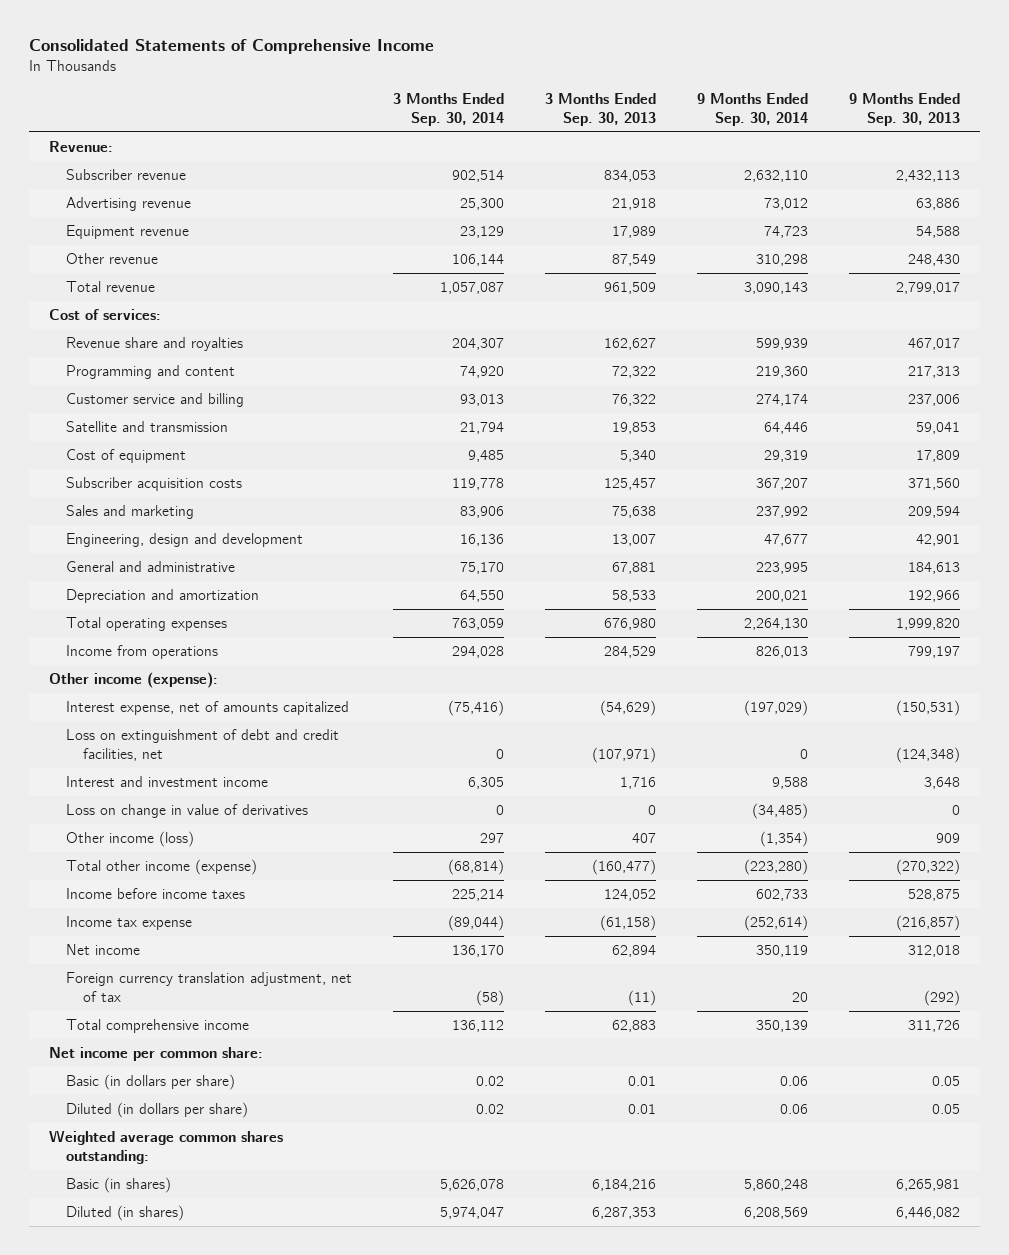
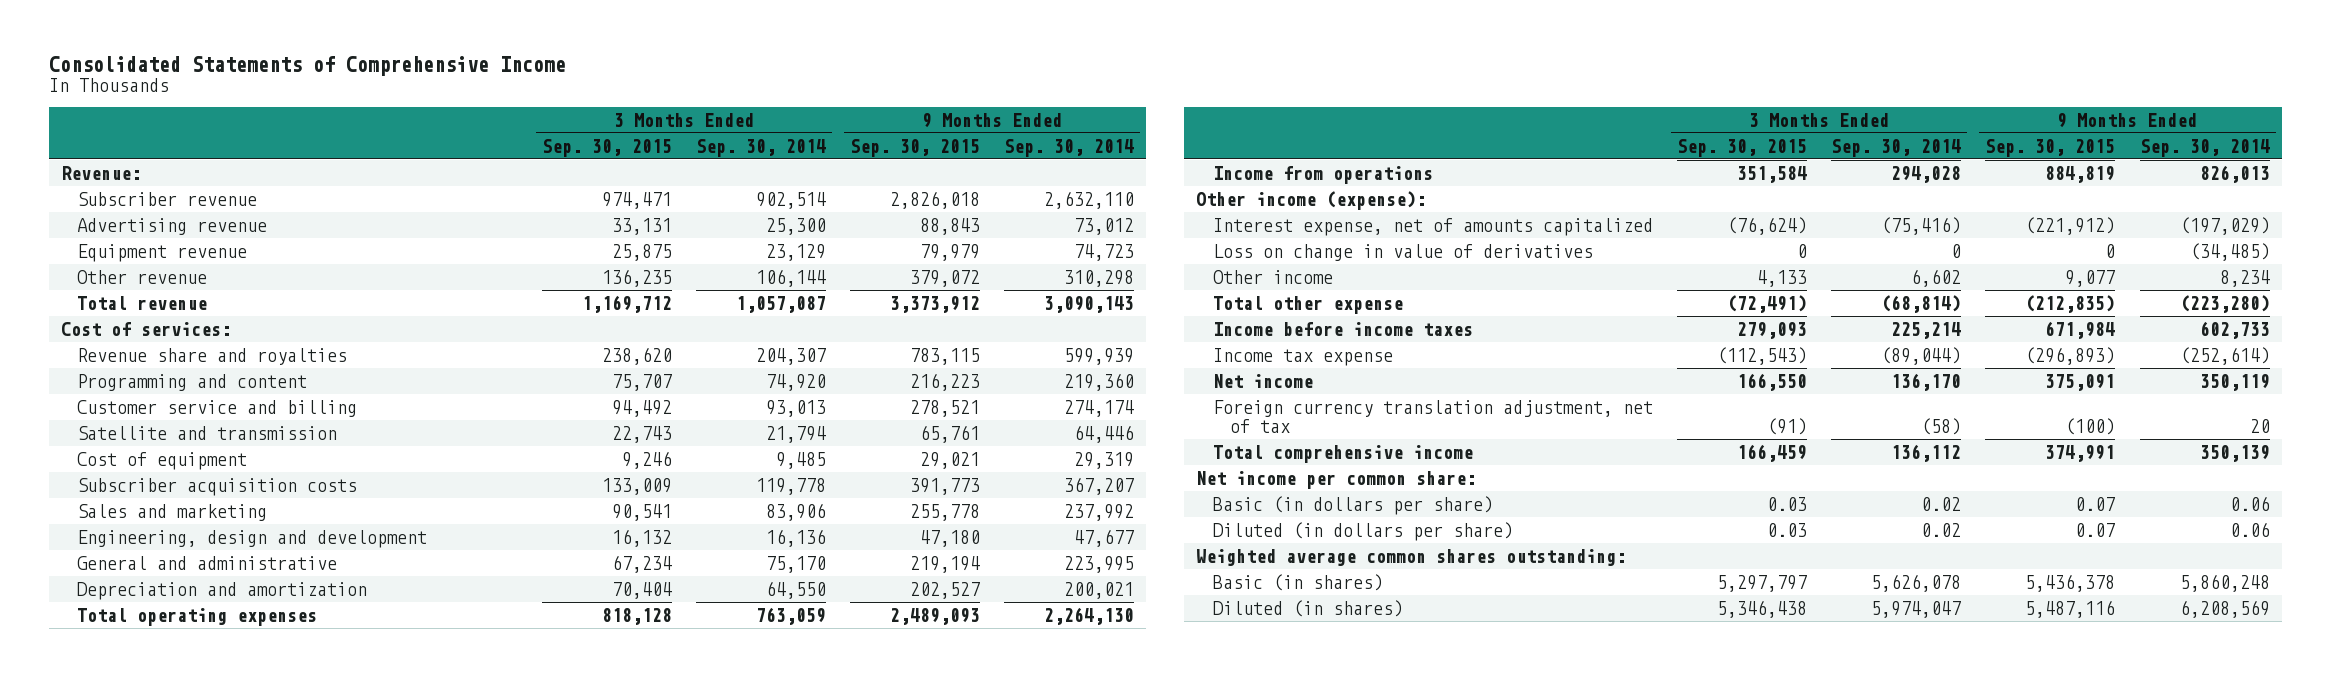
- | 3 Months Ended Sep. 30, 2014 | 3 Months Ended Sep. 30, 2013 | 9 Months Ended Sep. 30, 2014 | 9 Months Ended Sep. 30, 2013
+ | 3 Months Ended Sep. 30, 2015 | 3 Months Ended Sep. 30, 2014 | 9 Months Ended Sep. 30, 2015 | 9 Months Ended Sep. 30, 2014
- Loss on extinguishment of debt and credit facilities, net | 0 | (107,971) | 0 | (124,348)
- Interest and investment income | 6,305 | 1,716 | 9,588 | 3,648
- Other income (loss) | 297 | 407 | (1,354) | 909
- Total other income (expense) | (68,814) | (160,477) | (223,280) | (270,322)
+ Other income | 4,133 | 6,602 | 9,077 | 8,234
+ Total other expense | (72,491) | (68,814) | (212,835) | (223,280)

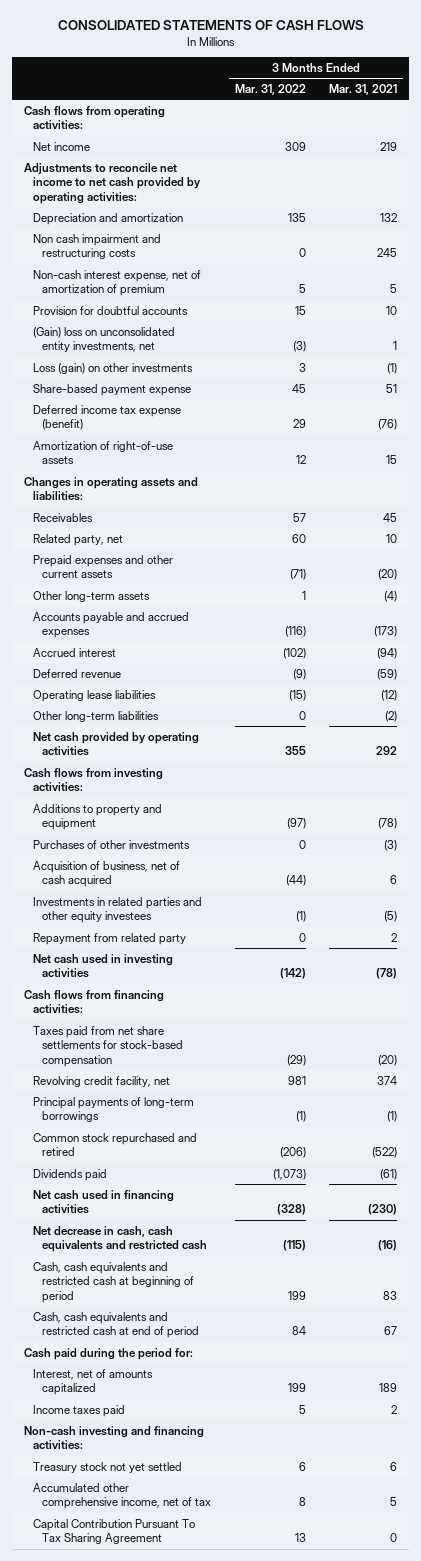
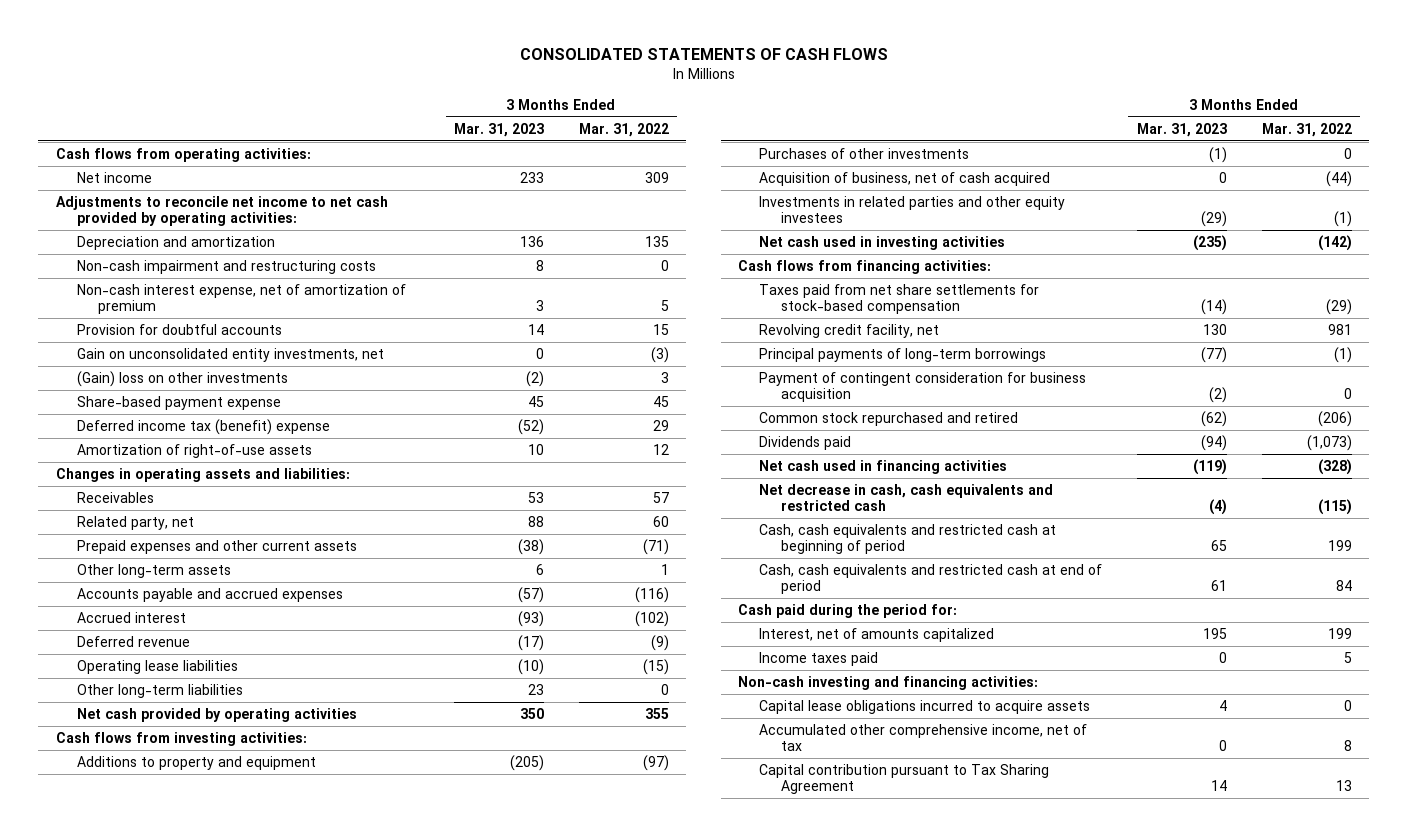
- | 3 Months Ended Mar. 31, 2022 | 3 Months Ended Mar. 31, 2021
+ | 3 Months Ended Mar. 31, 2023 | 3 Months Ended Mar. 31, 2022
- Non cash impairment and restructuring costs | 0 | 245
+ Non-cash impairment and restructuring costs | 8 | 0
- (Gain) loss on unconsolidated entity investments, net | (3) | 1
- Loss (gain) on other investments | 3 | (1)
+ Gain on unconsolidated entity investments, net | 0 | (3)
+ (Gain) loss on other investments | (2) | 3
- Deferred income tax expense (benefit) | 29 | (76)
+ Deferred income tax (benefit) expense | (52) | 29
- Repayment from related party | 0 | 2
+ Payment of contingent consideration for business acquisition | (2) | 0
- Treasury stock not yet settled | 6 | 6
+ Capital lease obligations incurred to acquire assets | 4 | 0
- Capital Contribution Pursuant To Tax Sharing Agreement | 13 | 0
+ Capital contribution pursuant to Tax Sharing Agreement | 14 | 13

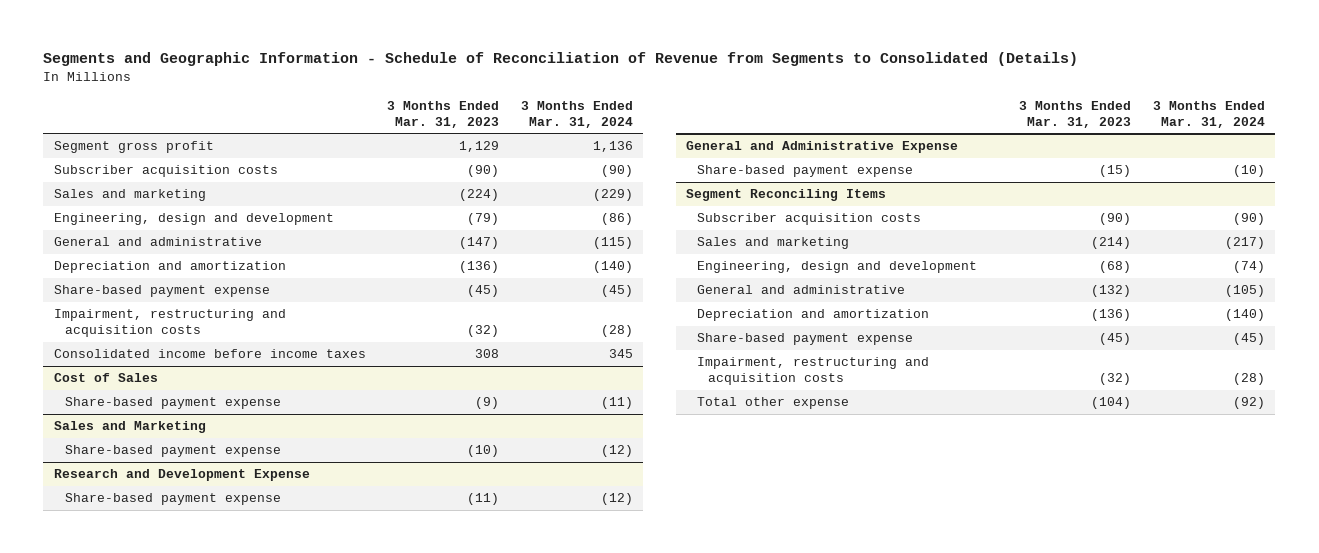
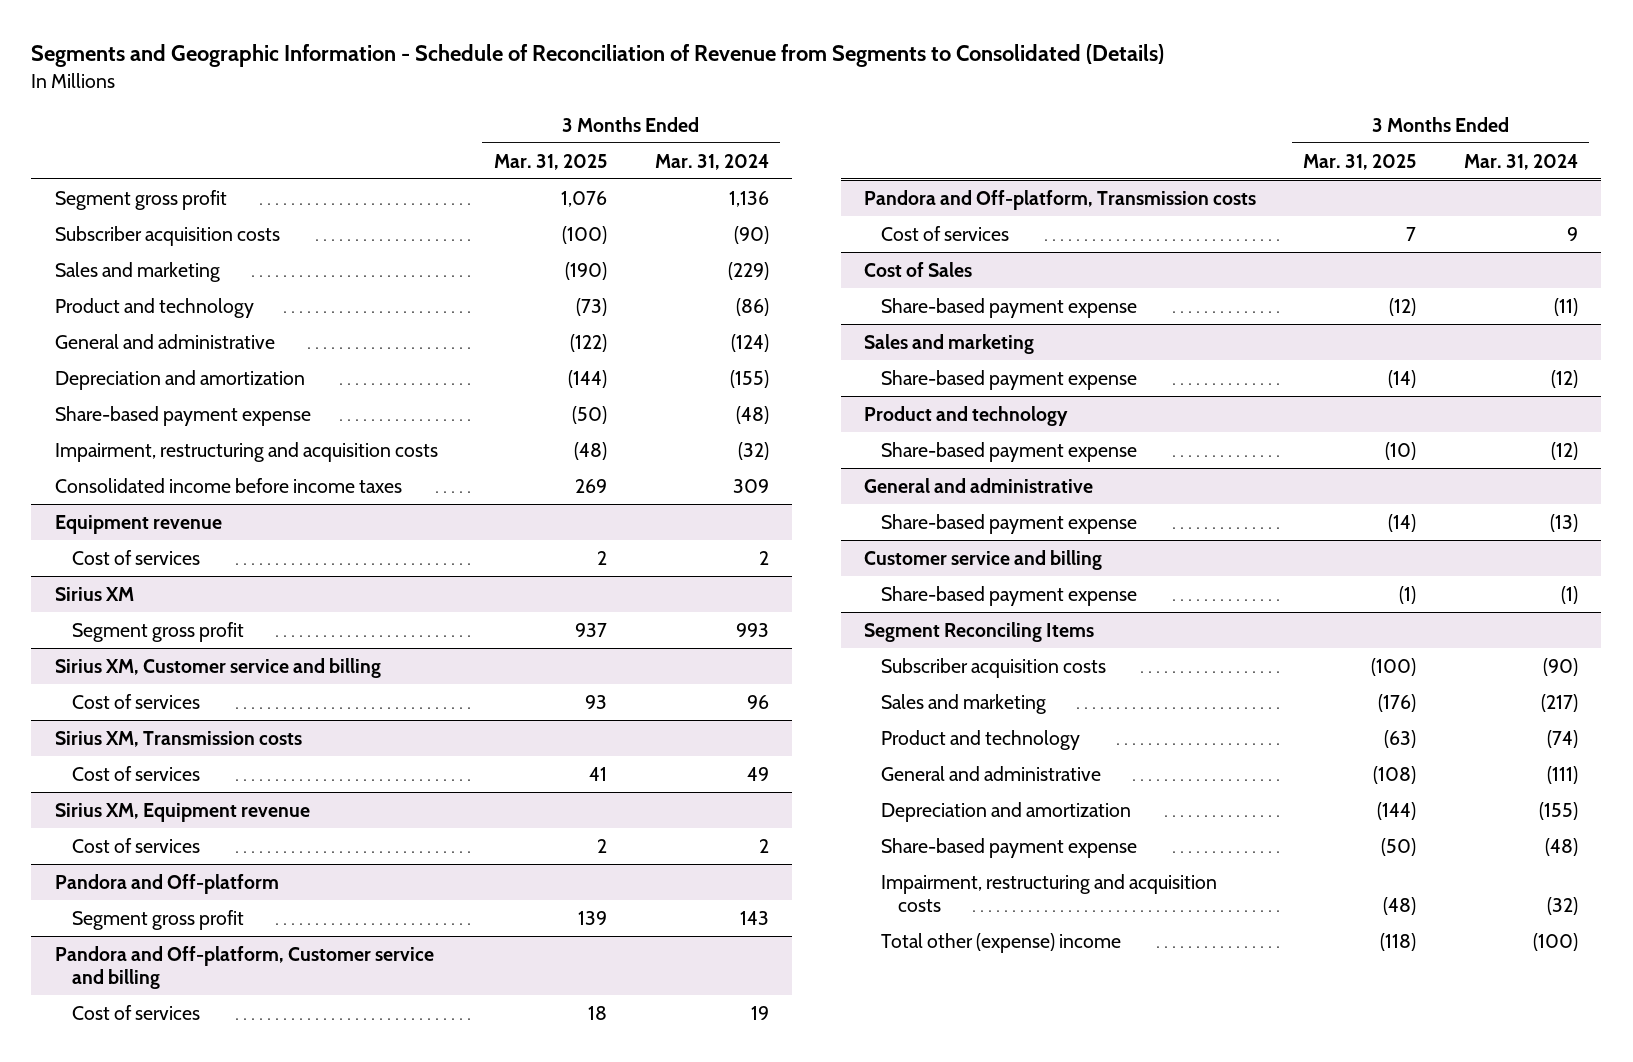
- | 3 Months Ended Mar. 31, 2023 | 3 Months Ended Mar. 31, 2024
+ | 3 Months Ended Mar. 31, 2025 | 3 Months Ended Mar. 31, 2024
- Engineering, design and development | (79) | (86)
- General and administrative | (147) | (115)
- Depreciation and amortization | (136) | (140)
- Share-based payment expense | (45) | (45)
- Impairment, restructuring and acquisition costs | (32) | (28)
- Consolidated income before income taxes | 308 | 345
+ Product and technology | (73) | (86)
+ General and administrative | (122) | (124)
+ Depreciation and amortization | (144) | (155)
+ Share-based payment expense | (50) | (48)
+ Impairment, restructuring and acquisition costs | (48) | (32)
+ Consolidated income before income taxes | 269 | 309
+ Equipment revenue
+ Cost of services | 2 | 2
+ Sirius XM
+ Segment gross profit | 937 | 993
+ Sirius XM, Customer service and billing
+ Cost of services | 93 | 96
+ Sirius XM, Transmission costs
+ Cost of services | 41 | 49
+ Sirius XM, Equipment revenue
+ Cost of services | 2 | 2
+ Pandora and Off-platform
+ Segment gross profit | 139 | 143
+ Pandora and Off-platform, Customer service and billing
+ Cost of services | 18 | 19
+ Pandora and Off-platform, Transmission costs
+ Cost of services | 7 | 9
- Sales and Marketing
+ Sales and marketing
- Research and Development Expense
+ Product and technology
- General and Administrative Expense
- Share-based payment expense | (15) | (10)
+ General and administrative
+ Share-based payment expense | (14) | (13)
+ Customer service and billing
+ Share-based payment expense | (1) | (1)
@ Segment Reconciling Items
- Engineering, design and development | (68) | (74)
- General and administrative | (132) | (105)
- Depreciation and amortization | (136) | (140)
- Share-based payment expense | (45) | (45)
- Impairment, restructuring and acquisition costs | (32) | (28)
- Total other expense | (104) | (92)
+ Product and technology | (63) | (74)
+ General and administrative | (108) | (111)
+ Depreciation and amortization | (144) | (155)
+ Share-based payment expense | (50) | (48)
+ Impairment, restructuring and acquisition costs | (48) | (32)
+ Total other (expense) income | (118) | (100)

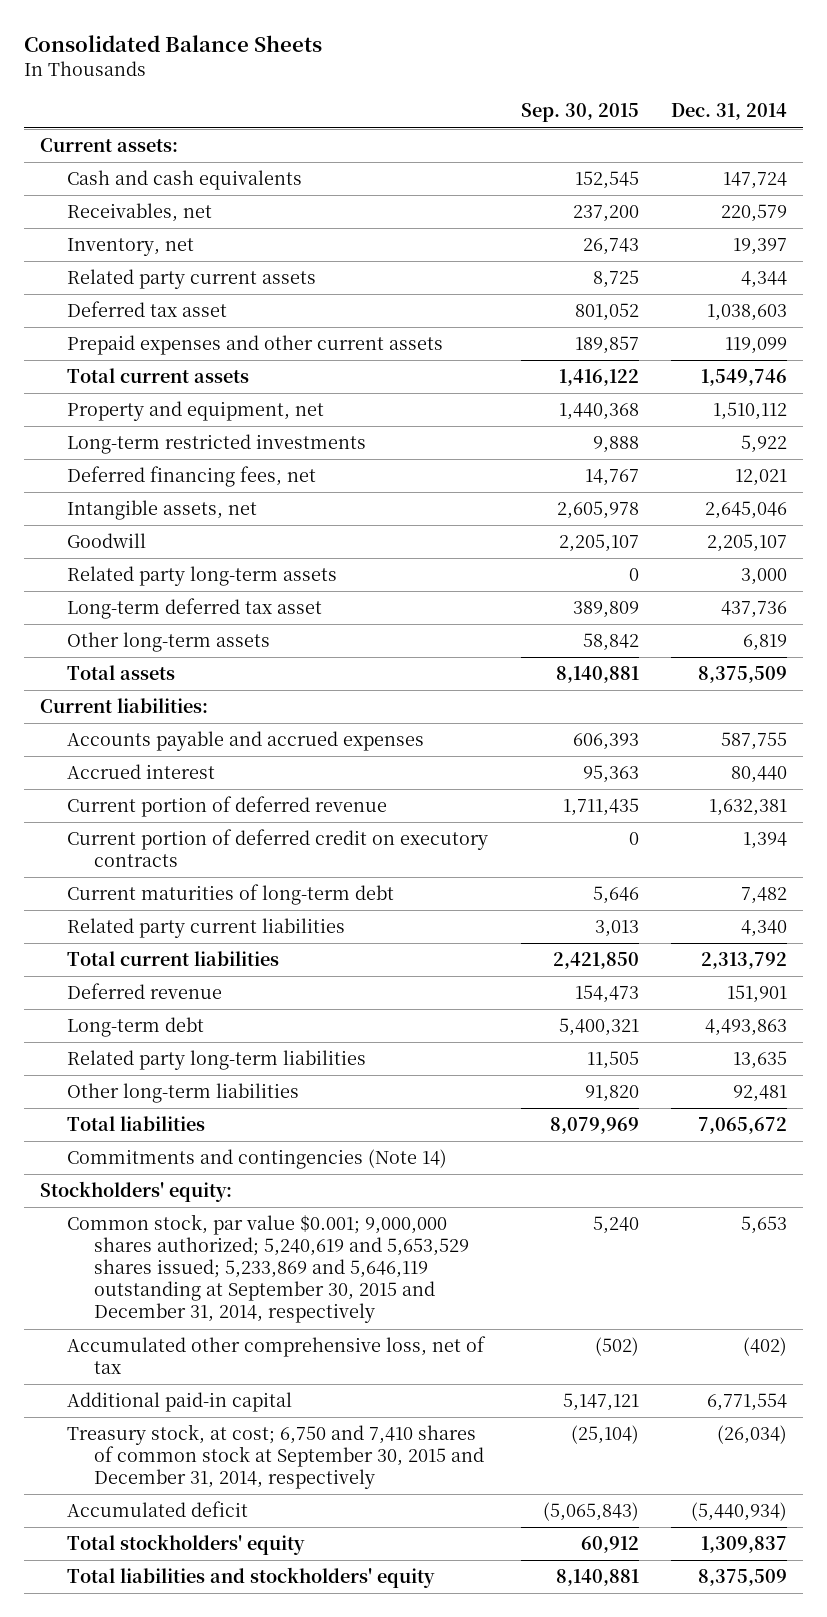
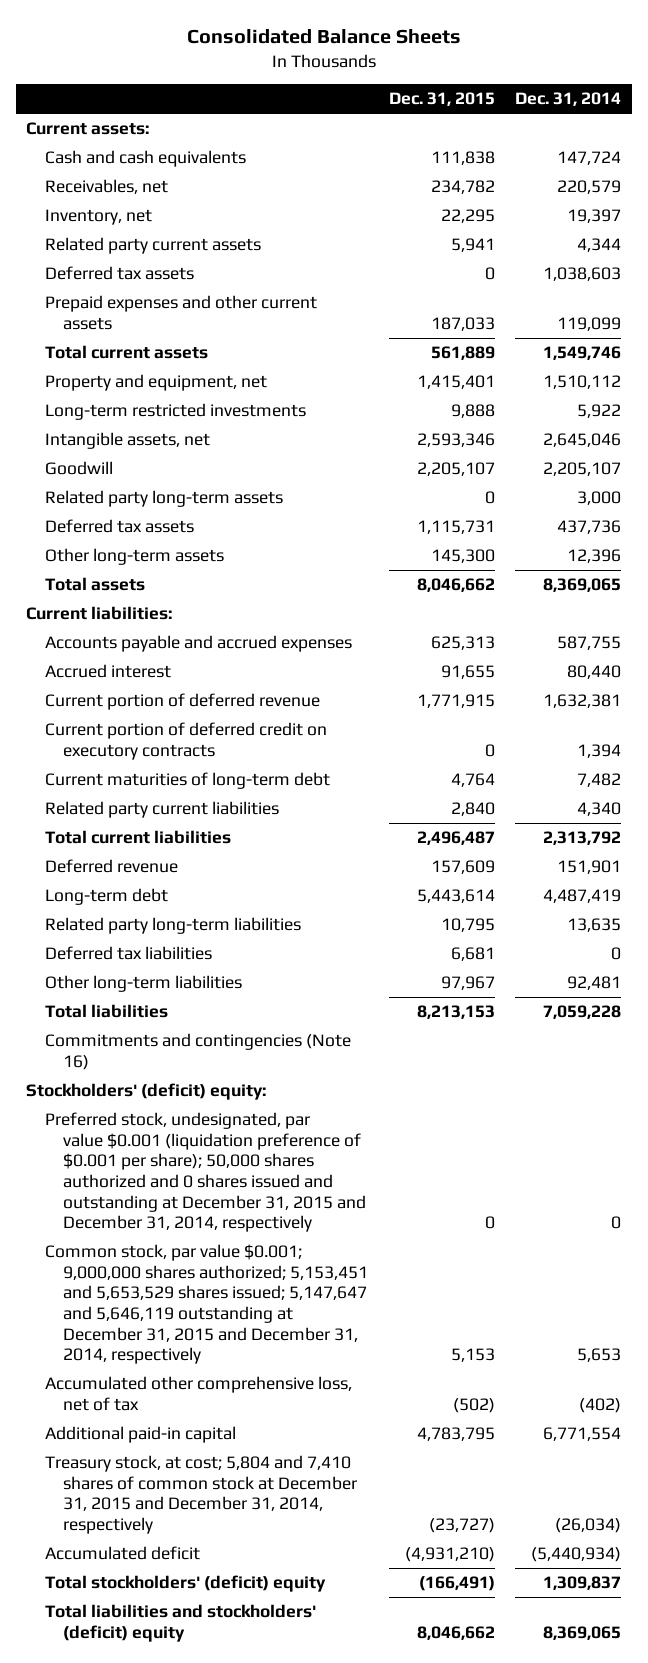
- | Sep. 30, 2015 | Dec. 31, 2014
+ | Dec. 31, 2015 | Dec. 31, 2014
- Deferred tax asset | 801,052 | 1,038,603
+ Deferred tax assets | 0 | 1,038,603
- Deferred financing fees, net | 14,767 | 12,021
- Long-term deferred tax asset | 389,809 | 437,736
- Other long-term assets | 58,842 | 6,819
- Total assets | 8,140,881 | 8,375,509
+ Deferred tax assets | 1,115,731 | 437,736
+ Other long-term assets | 145,300 | 12,396
+ Total assets | 8,046,662 | 8,369,065
- Long-term debt | 5,400,321 | 4,493,863
+ Long-term debt | 5,443,614 | 4,487,419
+ Deferred tax liabilities | 6,681 | 0
- Total liabilities | 8,079,969 | 7,065,672
- Commitments and contingencies (Note 14)
- Stockholders' equity:
- Common stock, par value $0.001; 9,000,000 shares authorized; 5,240,619 and 5,653,529 shares issued; 5,233,869 and 5,646,119 outstanding at September 30, 2015 and December 31, 2014, respectively | 5,240 | 5,653
+ Total liabilities | 8,213,153 | 7,059,228
+ Commitments and contingencies (Note 16)
+ Stockholders' (deficit) equity:
+ Preferred stock, undesignated, par value $0.001 (liquidation preference of $0.001 per share); 50,000 shares authorized and 0 shares issued and outstanding at December 31, 2015 and December 31, 2014, respectively | 0 | 0
+ Common stock, par value $0.001; 9,000,000 shares authorized; 5,153,451 and 5,653,529 shares issued; 5,147,647 and 5,646,119 outstanding at December 31, 2015 and December 31, 2014, respectively | 5,153 | 5,653
- Treasury stock, at cost; 6,750 and 7,410 shares of common stock at September 30, 2015 and December 31, 2014, respectively | (25,104) | (26,034)
+ Treasury stock, at cost; 5,804 and 7,410 shares of common stock at December 31, 2015 and December 31, 2014, respectively | (23,727) | (26,034)
- Total stockholders' equity | 60,912 | 1,309,837
- Total liabilities and stockholders' equity | 8,140,881 | 8,375,509
+ Total stockholders' (deficit) equity | (166,491) | 1,309,837
+ Total liabilities and stockholders' (deficit) equity | 8,046,662 | 8,369,065

